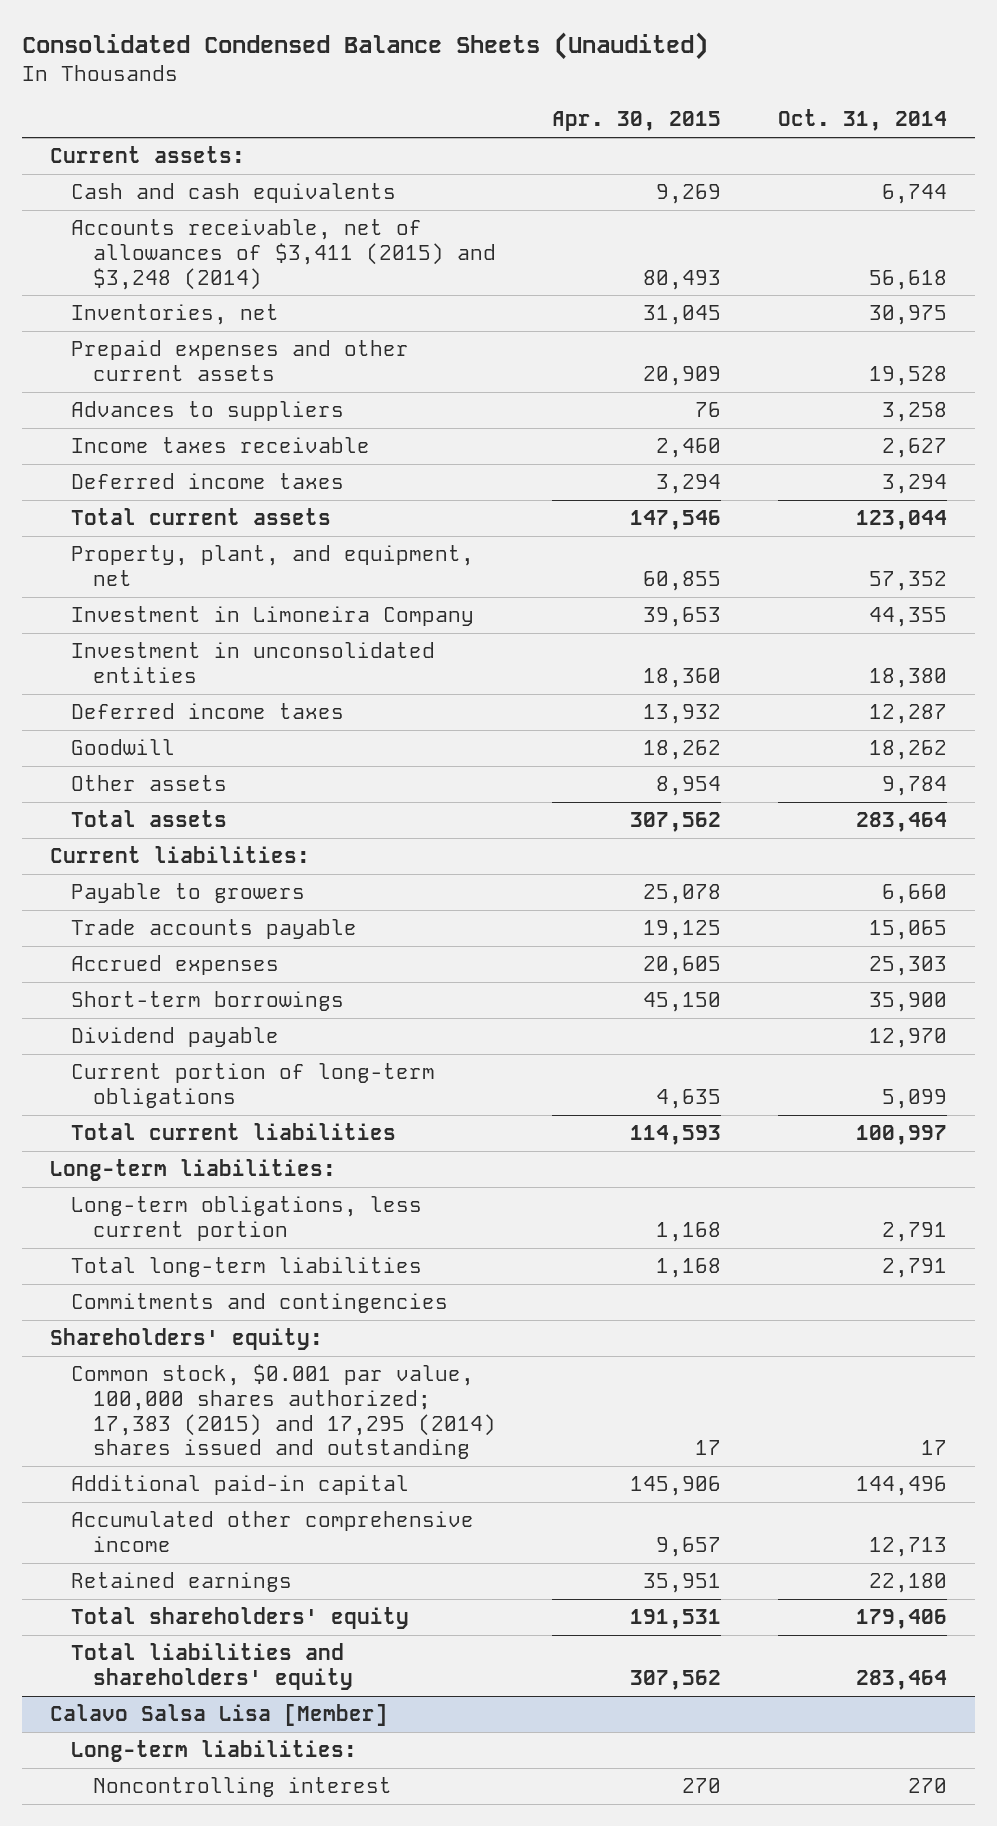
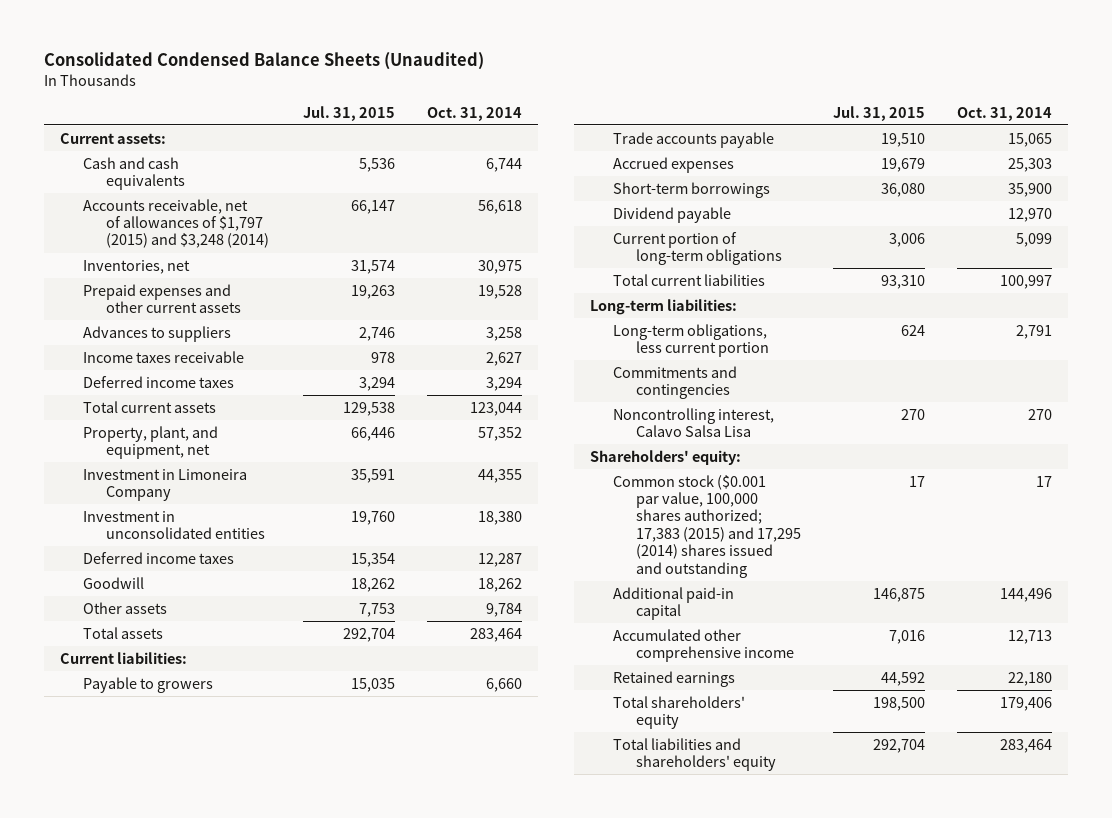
- | Apr. 30, 2015 | Oct. 31, 2014
+ | Jul. 31, 2015 | Oct. 31, 2014
- Accounts receivable, net of allowances of $3,411 (2015) and $3,248 (2014) | 80,493 | 56,618
+ Accounts receivable, net of allowances of $1,797 (2015) and $3,248 (2014) | 66,147 | 56,618
- Total long-term liabilities | 1,168 | 2,791
+ Noncontrolling interest, Calavo Salsa Lisa | 270 | 270
- Common stock, $0.001 par value, 100,000 shares authorized; 17,383 (2015) and 17,295 (2014) shares issued and outstanding | 17 | 17
+ Common stock ($0.001 par value, 100,000 shares authorized; 17,383 (2015) and 17,295 (2014) shares issued and outstanding | 17 | 17
- Calavo Salsa Lisa [Member]
- Long-term liabilities:
- Noncontrolling interest | 270 | 270

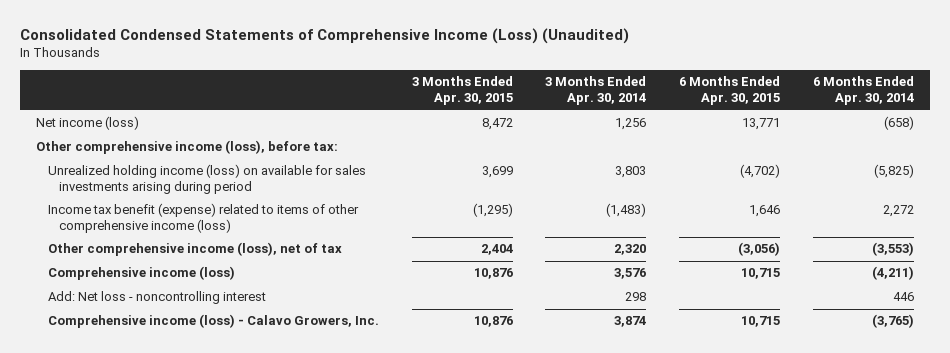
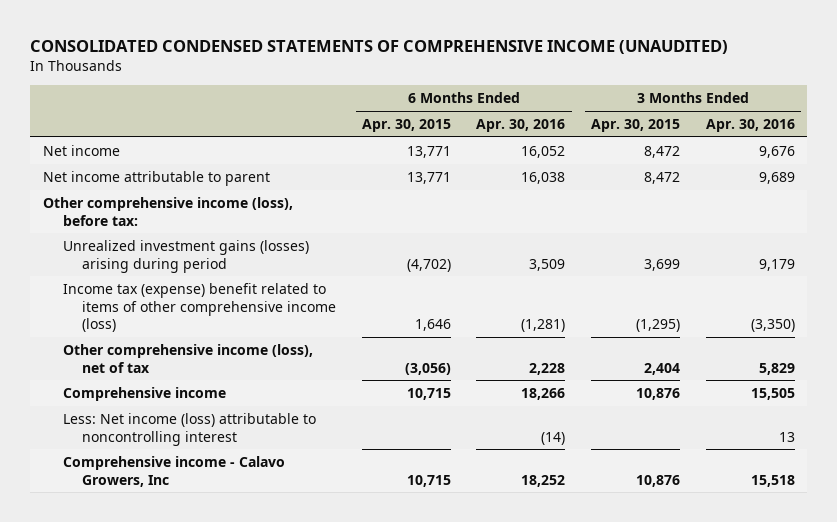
- Consolidated Condensed Statements of Comprehensive Income (Loss) (Unaudited)
+ CONSOLIDATED CONDENSED STATEMENTS OF COMPREHENSIVE INCOME (UNAUDITED)
- | 3 Months Ended Apr. 30, 2015 | 3 Months Ended Apr. 30, 2014 | 6 Months Ended Apr. 30, 2015 | 6 Months Ended Apr. 30, 2014
+ | 6 Months Ended Apr. 30, 2015 | 6 Months Ended Apr. 30, 2016 | 3 Months Ended Apr. 30, 2015 | 3 Months Ended Apr. 30, 2016
- Net income (loss) | 8,472 | 1,256 | 13,771 | (658)
+ Net income | 13,771 | 16,052 | 8,472 | 9,676
+ Net income attributable to parent | 13,771 | 16,038 | 8,472 | 9,689
- Unrealized holding income (loss) on available for sales investments arising during period | 3,699 | 3,803 | (4,702) | (5,825)
- Income tax benefit (expense) related to items of other comprehensive income (loss) | (1,295) | (1,483) | 1,646 | 2,272
+ Unrealized investment gains (losses) arising during period | (4,702) | 3,509 | 3,699 | 9,179
+ Income tax (expense) benefit related to items of other comprehensive income (loss) | 1,646 | (1,281) | (1,295) | (3,350)
- Comprehensive income (loss) | 10,876 | 3,576 | 10,715 | (4,211)
- Add: Net loss - noncontrolling interest | | 298 | | 446
- Comprehensive income (loss) - Calavo Growers, Inc. | 10,876 | 3,874 | 10,715 | (3,765)
+ Comprehensive income | 10,715 | 18,266 | 10,876 | 15,505
+ Less: Net income (loss) attributable to noncontrolling interest | | (14) | | 13
+ Comprehensive income - Calavo Growers, Inc | 10,715 | 18,252 | 10,876 | 15,518

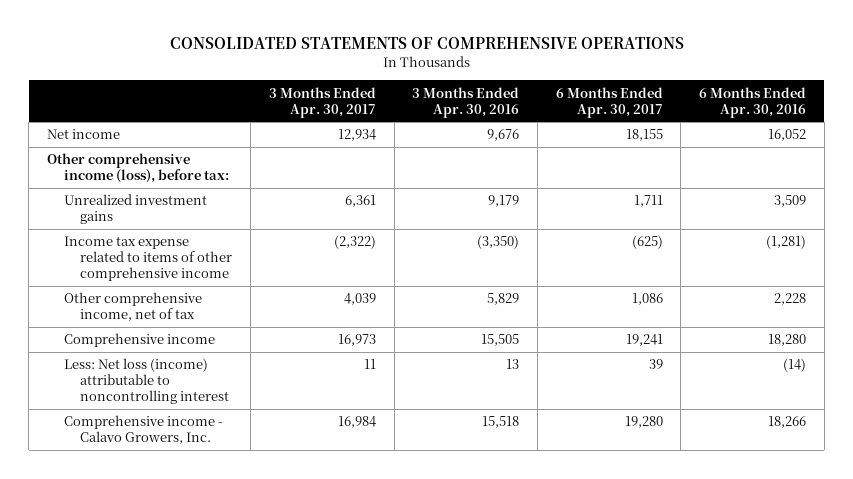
- CONSOLIDATED CONDENSED STATEMENTS OF COMPREHENSIVE INCOME (UNAUDITED)
+ CONSOLIDATED STATEMENTS OF COMPREHENSIVE OPERATIONS
- | 6 Months Ended Apr. 30, 2015 | 6 Months Ended Apr. 30, 2016 | 3 Months Ended Apr. 30, 2015 | 3 Months Ended Apr. 30, 2016
+ | 3 Months Ended Apr. 30, 2017 | 3 Months Ended Apr. 30, 2016 | 6 Months Ended Apr. 30, 2017 | 6 Months Ended Apr. 30, 2016
- Net income attributable to parent | 13,771 | 16,038 | 8,472 | 9,689
- Unrealized investment gains (losses) arising during period | (4,702) | 3,509 | 3,699 | 9,179
- Income tax (expense) benefit related to items of other comprehensive income (loss) | 1,646 | (1,281) | (1,295) | (3,350)
- Other comprehensive income (loss), net of tax | (3,056) | 2,228 | 2,404 | 5,829
- Comprehensive income | 10,715 | 18,266 | 10,876 | 15,505
- Less: Net income (loss) attributable to noncontrolling interest | | (14) | | 13
- Comprehensive income - Calavo Growers, Inc | 10,715 | 18,252 | 10,876 | 15,518
+ Unrealized investment gains | 6,361 | 9,179 | 1,711 | 3,509
+ Income tax expense related to items of other comprehensive income | (2,322) | (3,350) | (625) | (1,281)
+ Other comprehensive income, net of tax | 4,039 | 5,829 | 1,086 | 2,228
+ Comprehensive income | 16,973 | 15,505 | 19,241 | 18,280
+ Less: Net loss (income) attributable to noncontrolling interest | 11 | 13 | 39 | (14)
+ Comprehensive income - Calavo Growers, Inc. | 16,984 | 15,518 | 19,280 | 18,266

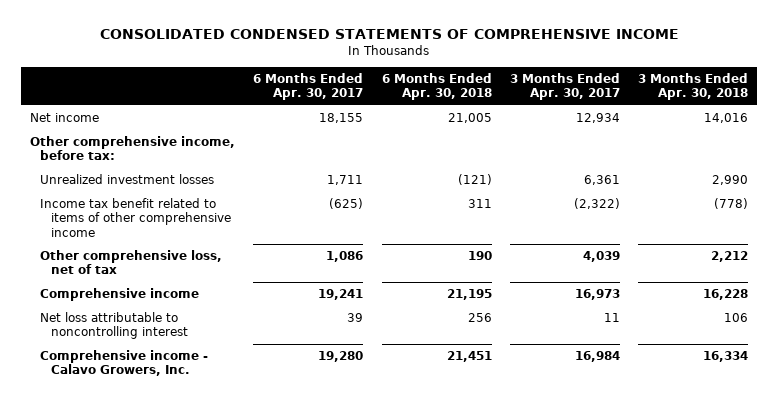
- CONSOLIDATED STATEMENTS OF COMPREHENSIVE OPERATIONS
+ CONSOLIDATED CONDENSED STATEMENTS OF COMPREHENSIVE INCOME
- | 3 Months Ended Apr. 30, 2017 | 3 Months Ended Apr. 30, 2016 | 6 Months Ended Apr. 30, 2017 | 6 Months Ended Apr. 30, 2016
+ | 6 Months Ended Apr. 30, 2017 | 6 Months Ended Apr. 30, 2018 | 3 Months Ended Apr. 30, 2017 | 3 Months Ended Apr. 30, 2018
- Other comprehensive income (loss), before tax:
- Unrealized investment gains | 6,361 | 9,179 | 1,711 | 3,509
- Income tax expense related to items of other comprehensive income | (2,322) | (3,350) | (625) | (1,281)
- Other comprehensive income, net of tax | 4,039 | 5,829 | 1,086 | 2,228
+ Other comprehensive income, before tax:
+ Unrealized investment losses | 1,711 | (121) | 6,361 | 2,990
+ Income tax benefit related to items of other comprehensive income | (625) | 311 | (2,322) | (778)
+ Other comprehensive loss, net of tax | 1,086 | 190 | 4,039 | 2,212
- Less: Net loss (income) attributable to noncontrolling interest | 11 | 13 | 39 | (14)
+ Net loss attributable to noncontrolling interest | 39 | 256 | 11 | 106

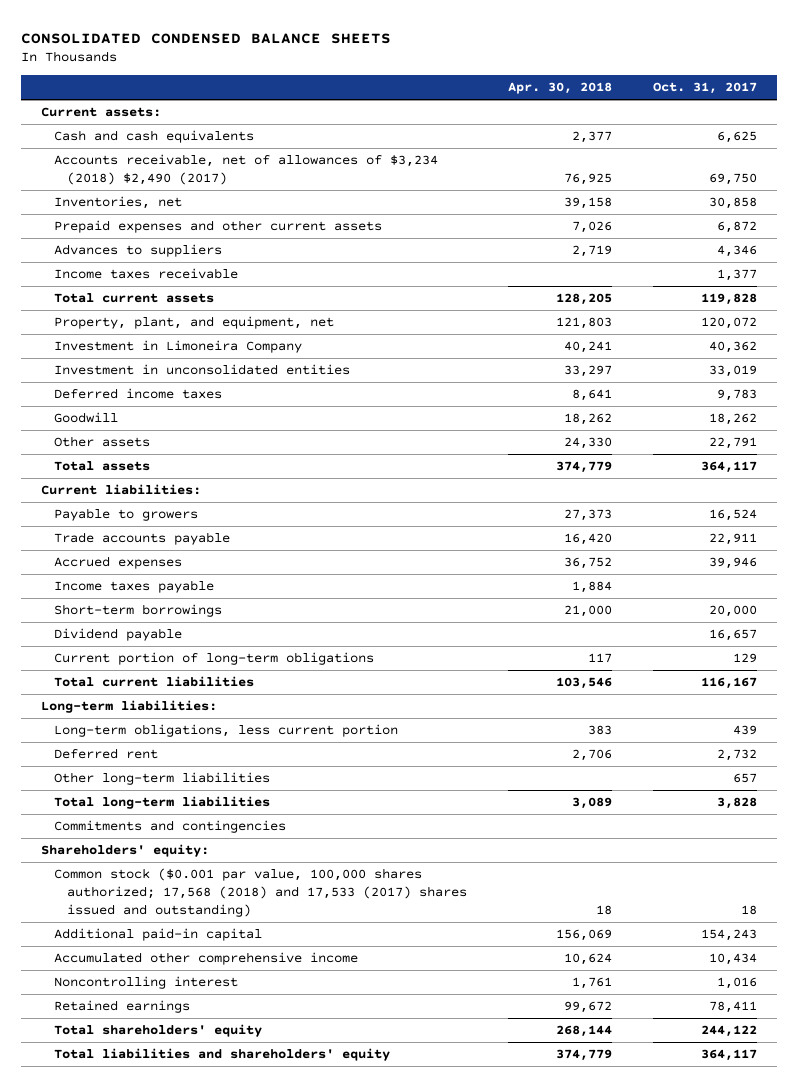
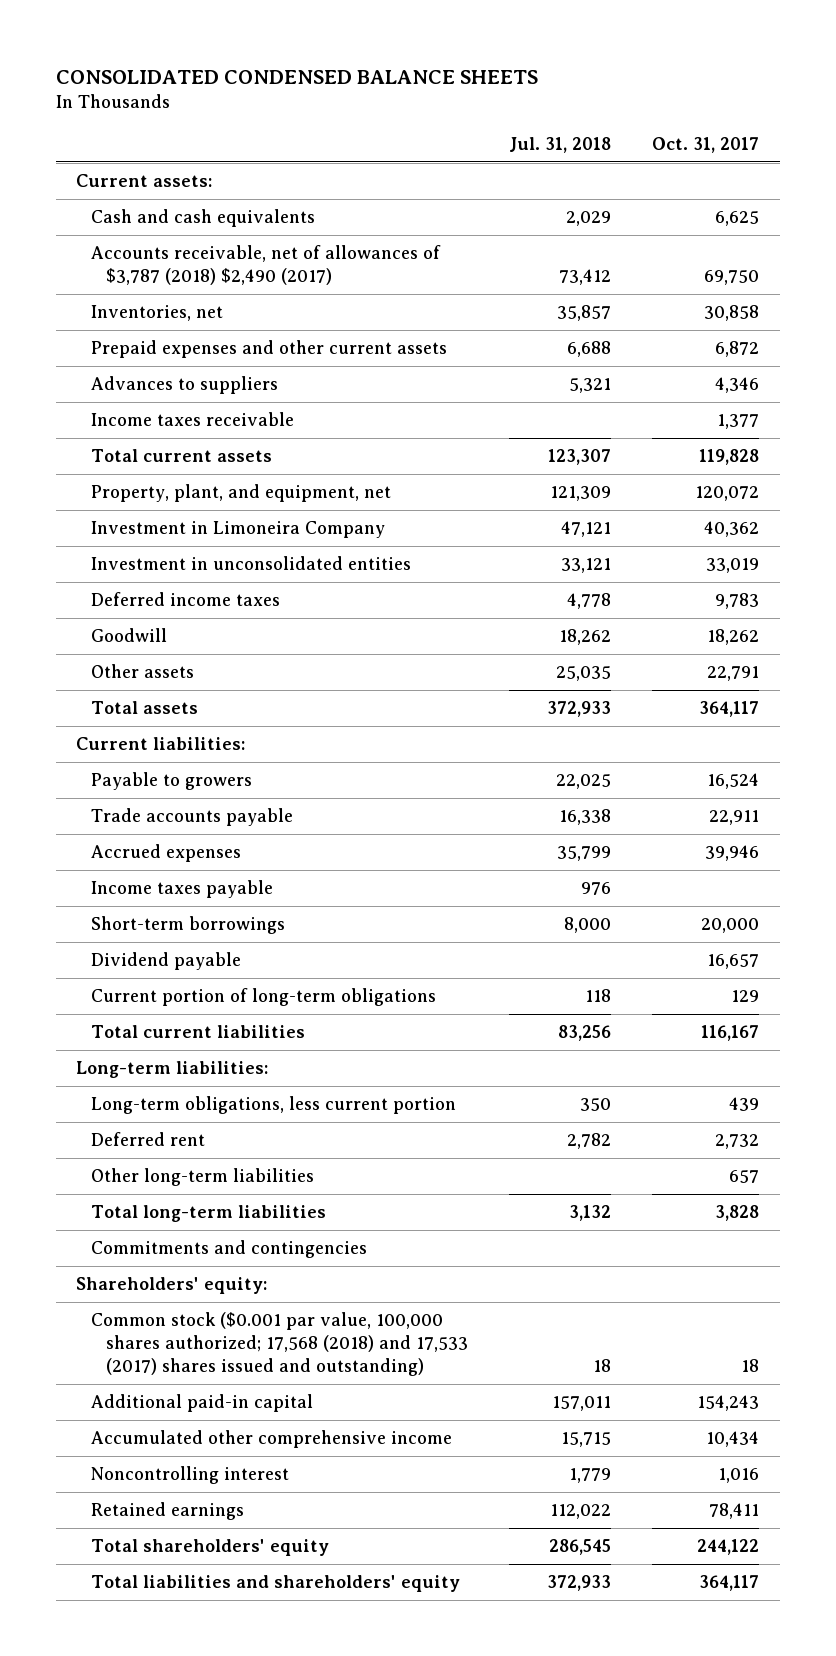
- | Apr. 30, 2018 | Oct. 31, 2017
+ | Jul. 31, 2018 | Oct. 31, 2017
- Accounts receivable, net of allowances of $3,234 (2018) $2,490 (2017) | 76,925 | 69,750
+ Accounts receivable, net of allowances of $3,787 (2018) $2,490 (2017) | 73,412 | 69,750

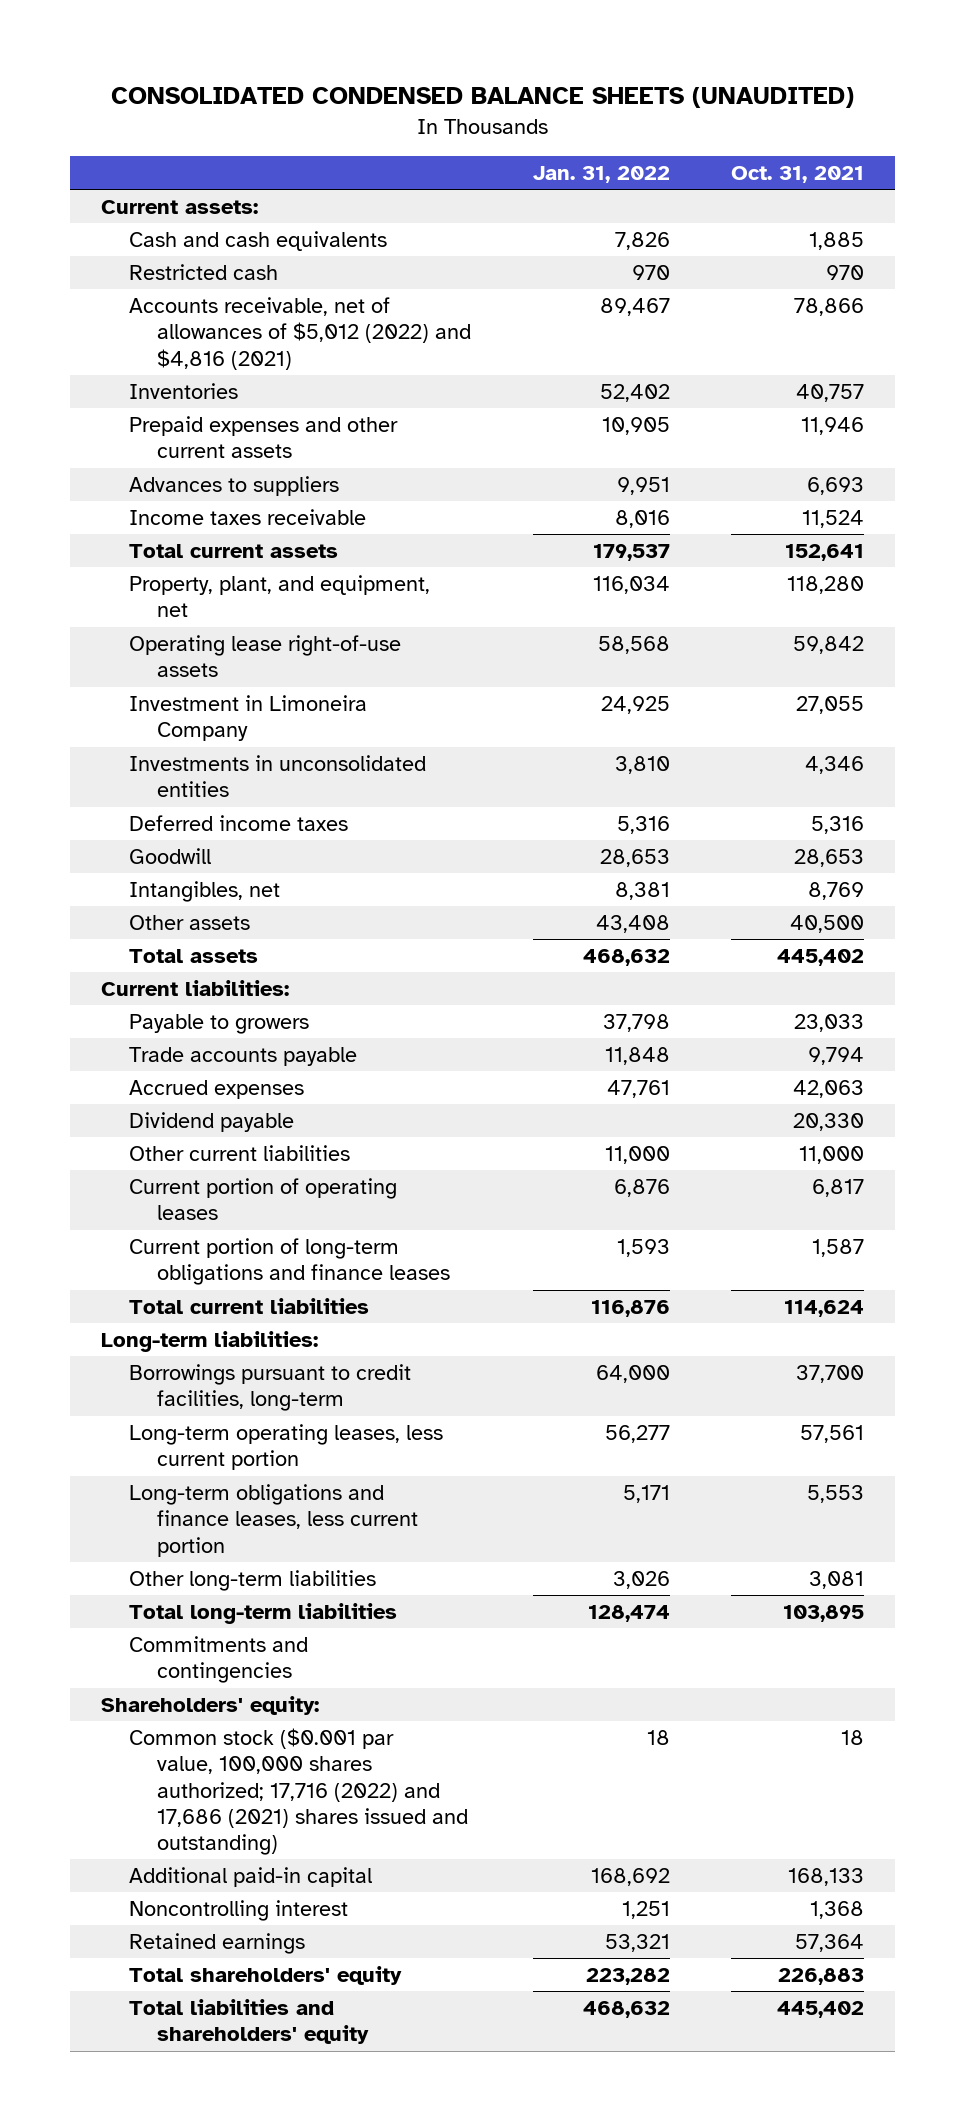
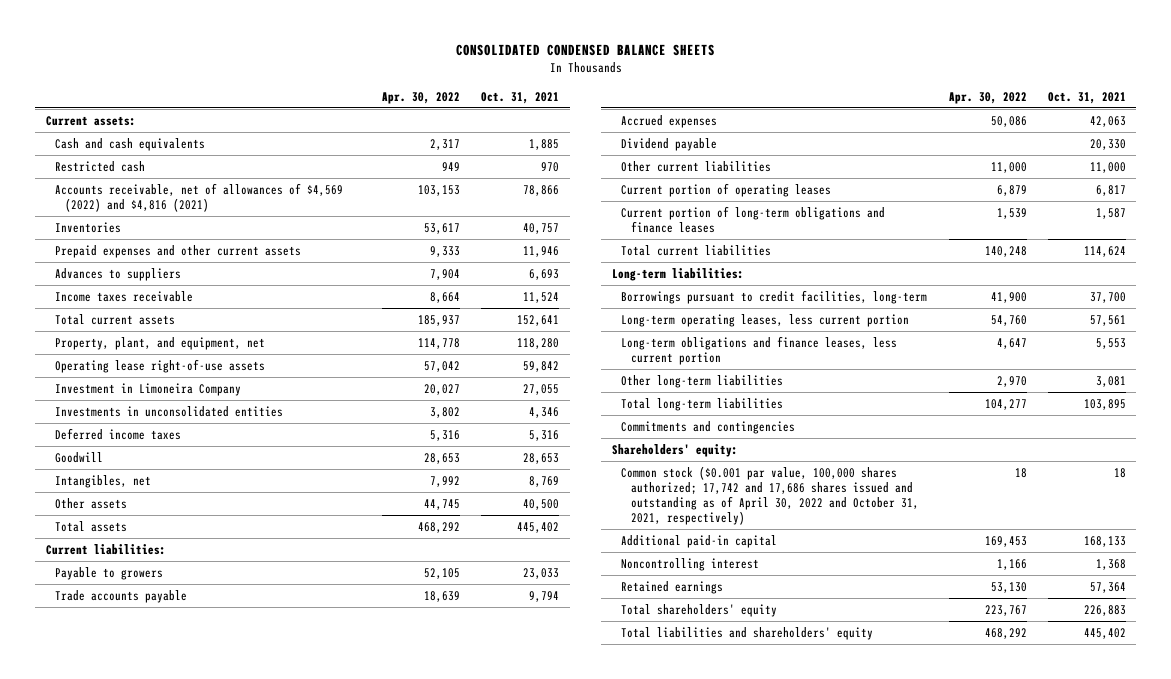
- CONSOLIDATED CONDENSED BALANCE SHEETS (UNAUDITED)
+ CONSOLIDATED CONDENSED BALANCE SHEETS
- | Jan. 31, 2022 | Oct. 31, 2021
+ | Apr. 30, 2022 | Oct. 31, 2021
- Accounts receivable, net of allowances of $5,012 (2022) and $4,816 (2021) | 89,467 | 78,866
+ Accounts receivable, net of allowances of $4,569 (2022) and $4,816 (2021) | 103,153 | 78,866
- Common stock ($0.001 par value, 100,000 shares authorized; 17,716 (2022) and 17,686 (2021) shares issued and outstanding) | 18 | 18
+ Common stock ($0.001 par value, 100,000 shares authorized; 17,742 and 17,686 shares issued and outstanding as of April 30, 2022 and October 31, 2021, respectively) | 18 | 18

